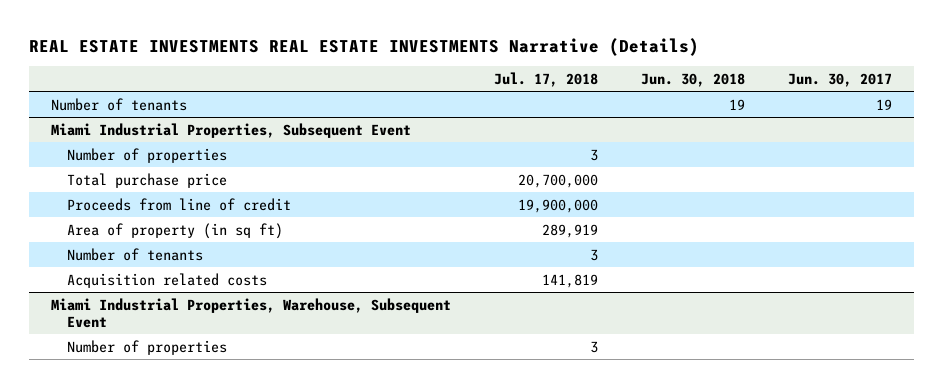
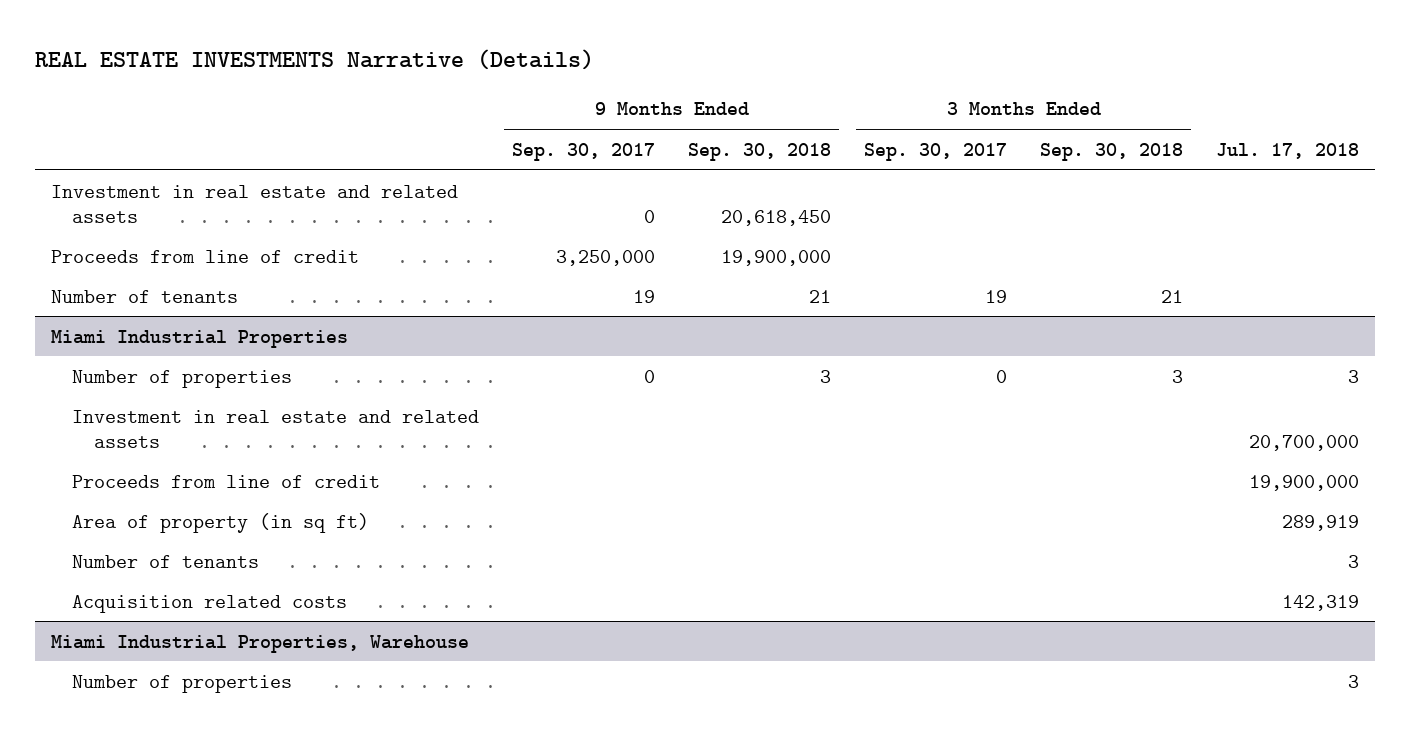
- REAL ESTATE INVESTMENTS REAL ESTATE INVESTMENTS Narrative (Details)
+ REAL ESTATE INVESTMENTS Narrative (Details)
- | Jul. 17, 2018 | Jun. 30, 2018 | Jun. 30, 2017
+ | 9 Months Ended Sep. 30, 2017 | 9 Months Ended Sep. 30, 2018 | 3 Months Ended Sep. 30, 2017 | 3 Months Ended Sep. 30, 2018 | Jul. 17, 2018
+ Investment in real estate and related assets | 0 | 20,618,450 | | |
+ Proceeds from line of credit | 3,250,000 | 19,900,000 | | |
- Miami Industrial Properties, Subsequent Event
+ Miami Industrial Properties
- Total purchase price | 20,700,000 | |
+ Investment in real estate and related assets | | | | | 20,700,000
- Acquisition related costs | 141,819 | |
- Miami Industrial Properties, Warehouse, Subsequent Event
+ Acquisition related costs | | | | | 142,319
+ Miami Industrial Properties, Warehouse

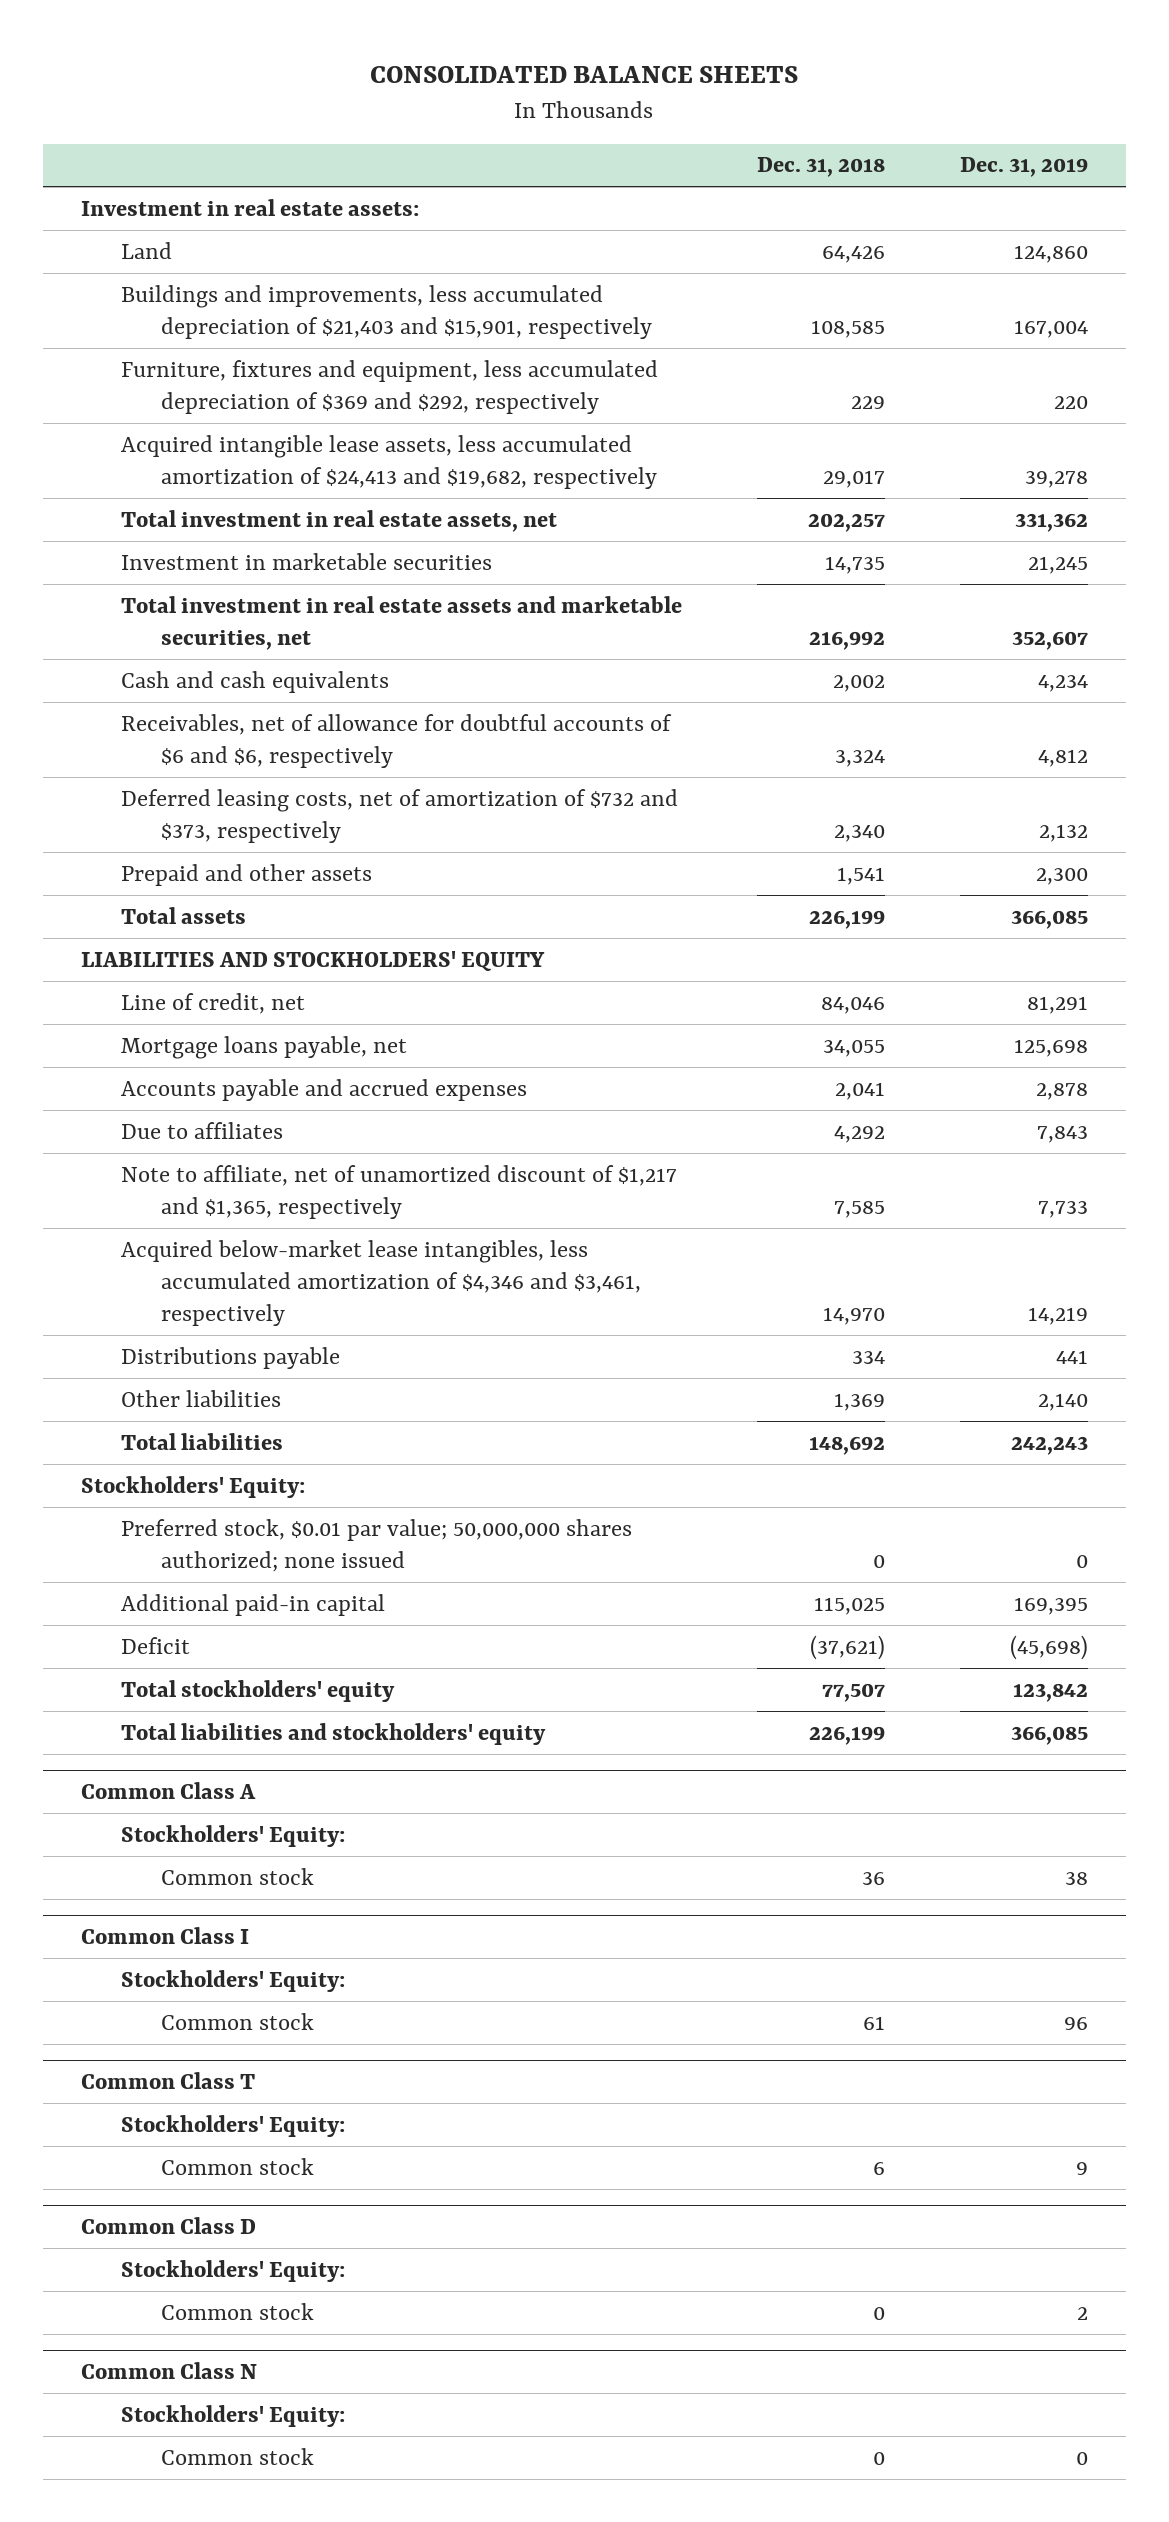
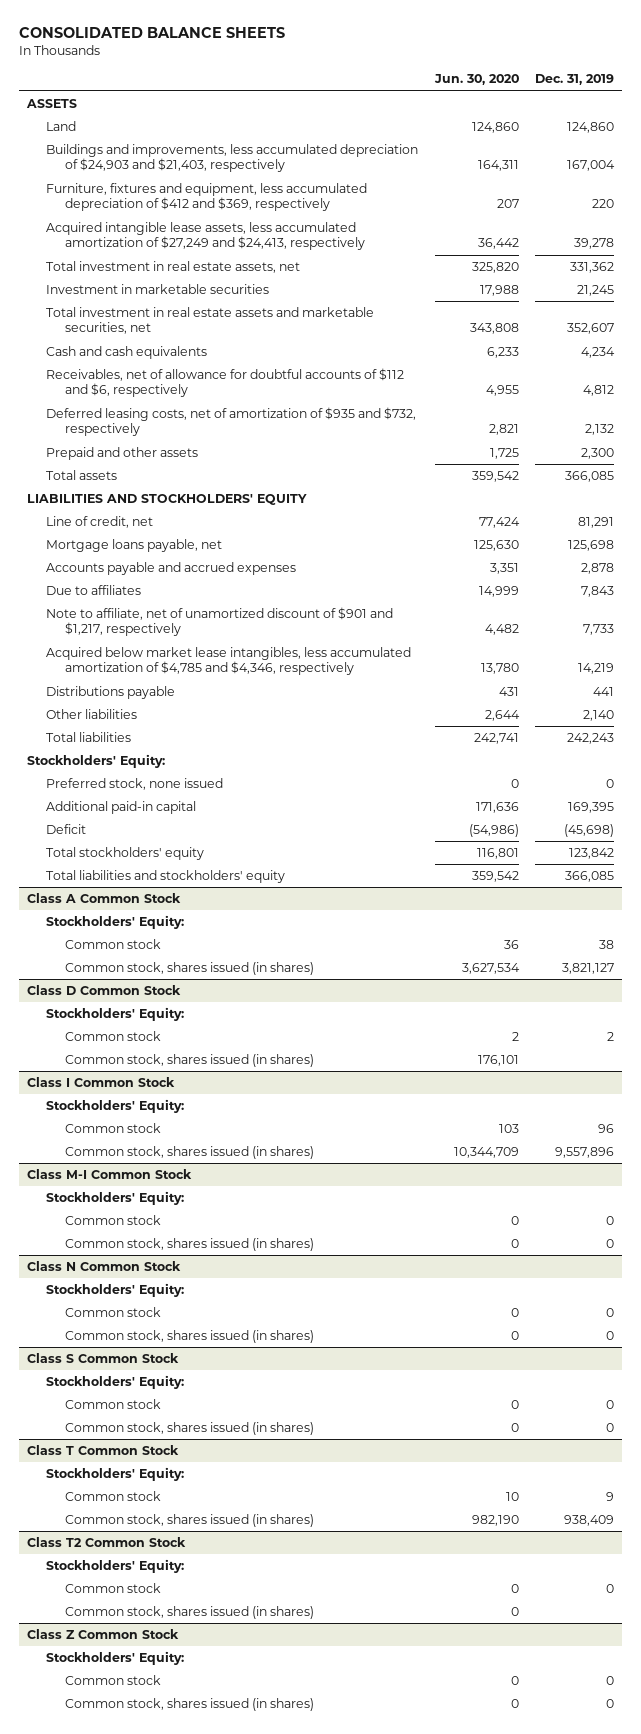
- | Dec. 31, 2018 | Dec. 31, 2019
+ | Jun. 30, 2020 | Dec. 31, 2019
- Investment in real estate assets:
+ ASSETS
- Buildings and improvements, less accumulated depreciation of $21,403 and $15,901, respectively | 108,585 | 167,004
- Furniture, fixtures and equipment, less accumulated depreciation of $369 and $292, respectively | 229 | 220
- Acquired intangible lease assets, less accumulated amortization of $24,413 and $19,682, respectively | 29,017 | 39,278
+ Buildings and improvements, less accumulated depreciation of $24,903 and $21,403, respectively | 164,311 | 167,004
+ Furniture, fixtures and equipment, less accumulated depreciation of $412 and $369, respectively | 207 | 220
+ Acquired intangible lease assets, less accumulated amortization of $27,249 and $24,413, respectively | 36,442 | 39,278
- Receivables, net of allowance for doubtful accounts of $6 and $6, respectively | 3,324 | 4,812
- Deferred leasing costs, net of amortization of $732 and $373, respectively | 2,340 | 2,132
+ Receivables, net of allowance for doubtful accounts of $112 and $6, respectively | 4,955 | 4,812
+ Deferred leasing costs, net of amortization of $935 and $732, respectively | 2,821 | 2,132
- Note to affiliate, net of unamortized discount of $1,217 and $1,365, respectively | 7,585 | 7,733
- Acquired below-market lease intangibles, less accumulated amortization of $4,346 and $3,461, respectively | 14,970 | 14,219
+ Note to affiliate, net of unamortized discount of $901 and $1,217, respectively | 4,482 | 7,733
+ Acquired below market lease intangibles, less accumulated amortization of $4,785 and $4,346, respectively | 13,780 | 14,219
- Preferred stock, $0.01 par value; 50,000,000 shares authorized; none issued | 0 | 0
+ Preferred stock, none issued | 0 | 0
- Common Class A
+ Class A Common Stock
- Common Class I
+ Common stock, shares issued (in shares) | 3,627,534 | 3,821,127
+ Class D Common Stock
+ Common stock | 2 | 2
+ Common stock, shares issued (in shares) | 176,101 |
+ Class I Common Stock
+ Stockholders' Equity:
- Common Class T
+ Common stock, shares issued (in shares) | 10,344,709 | 9,557,896
+ Class M-I Common Stock
+ Common stock | 0 | 0
+ Common stock, shares issued (in shares) | 0 | 0
+ Class N Common Stock
+ Stockholders' Equity:
+ Common stock | 0 | 0
+ Common stock, shares issued (in shares) | 0 | 0
+ Class S Common Stock
+ Stockholders' Equity:
+ Common stock | 0 | 0
+ Common stock, shares issued (in shares) | 0 | 0
+ Class T Common Stock
+ Stockholders' Equity:
- Common Class D
+ Common stock, shares issued (in shares) | 982,190 | 938,409
+ Class T2 Common Stock
- Common stock | 0 | 2
- Common Class N
+ Common stock | 0 | 0
+ Common stock, shares issued (in shares) | 0 |
+ Class Z Common Stock
+ Common stock, shares issued (in shares) | 0 | 0

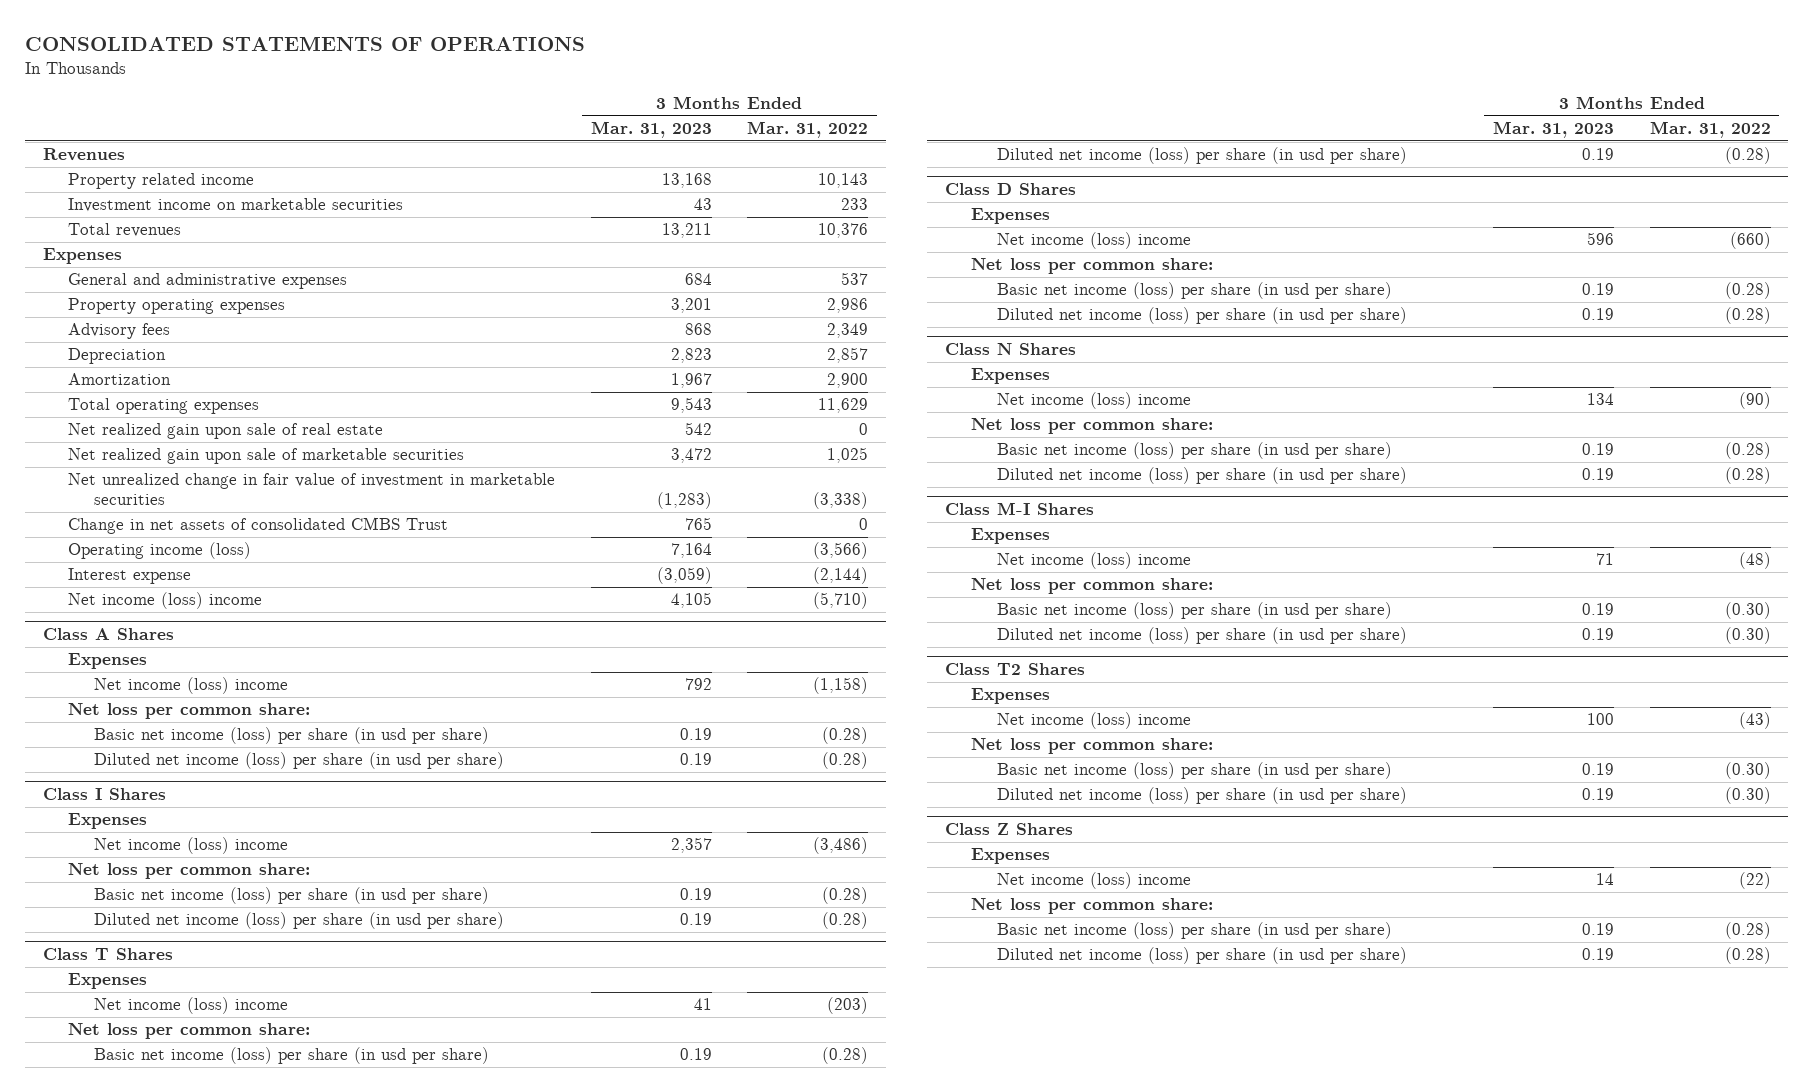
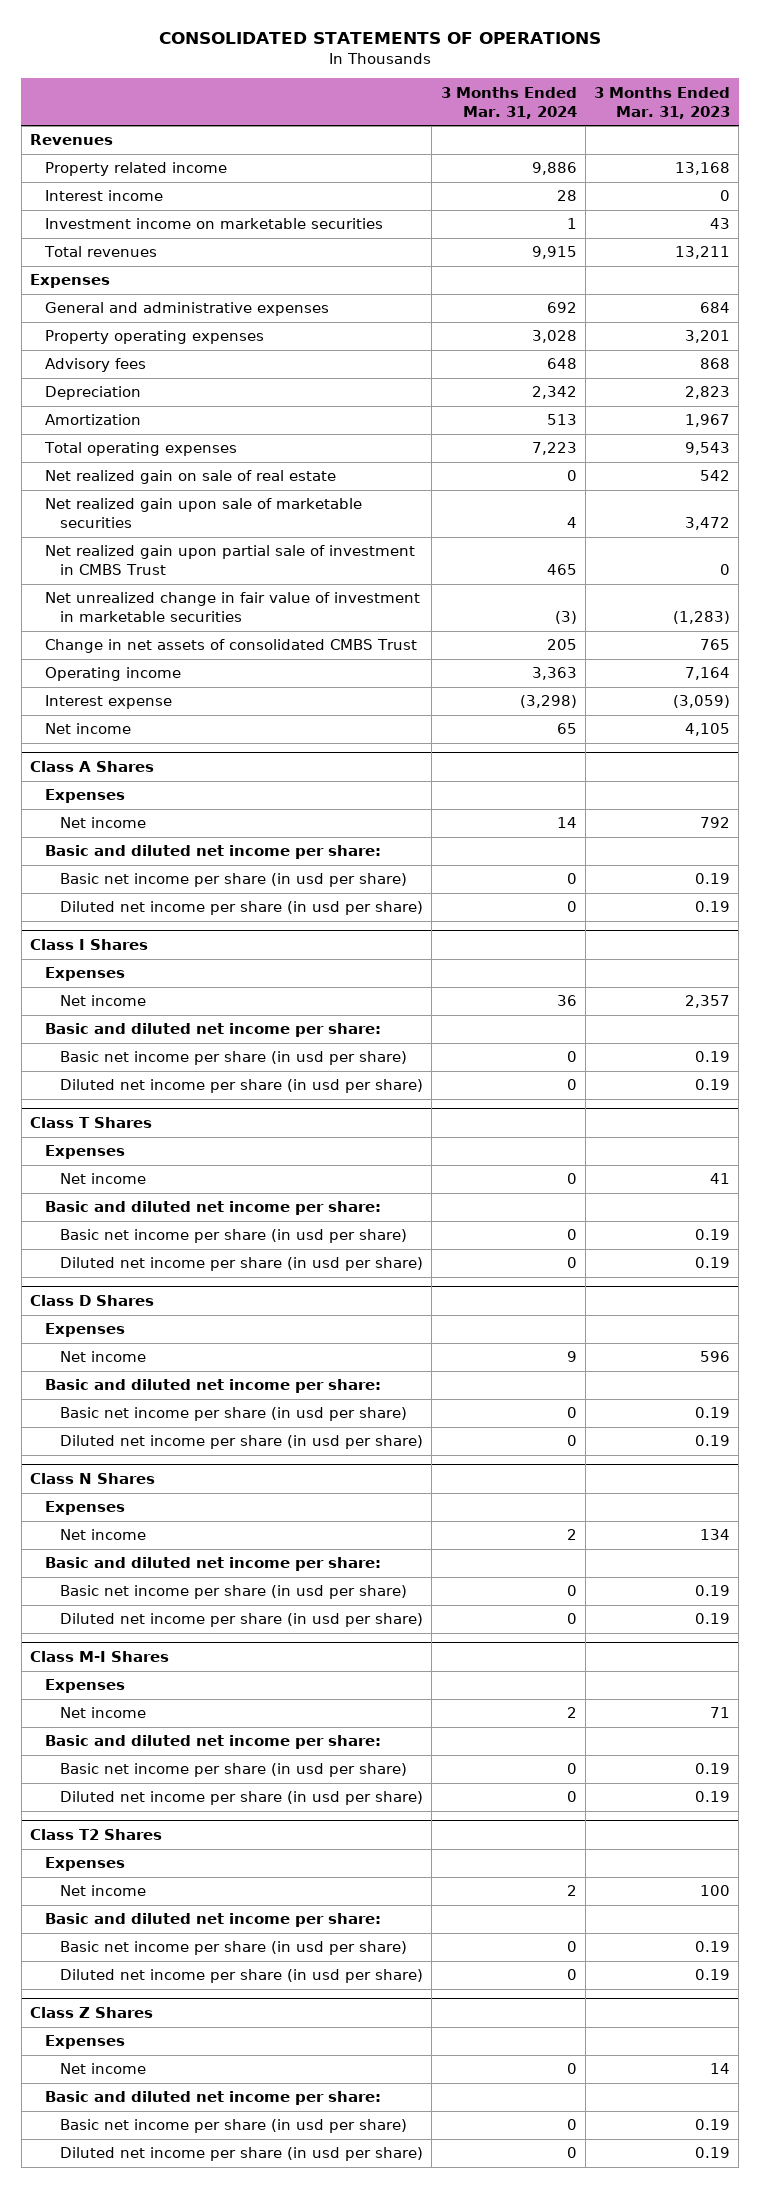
- | 3 Months Ended Mar. 31, 2023 | 3 Months Ended Mar. 31, 2022
+ | 3 Months Ended Mar. 31, 2024 | 3 Months Ended Mar. 31, 2023
+ Interest income | 28 | 0
- Net realized gain upon sale of real estate | 542 | 0
+ Net realized gain on sale of real estate | 0 | 542
+ Net realized gain upon partial sale of investment in CMBS Trust | 465 | 0
- Operating income (loss) | 7,164 | (3,566)
+ Operating income | 3,363 | 7,164
- Net income (loss) income | 4,105 | (5,710)
+ Net income | 65 | 4,105
@ Class A Shares
- Net income (loss) income | 792 | (1,158)
- Net loss per common share:
- Basic net income (loss) per share (in usd per share) | 0.19 | (0.28)
- Diluted net income (loss) per share (in usd per share) | 0.19 | (0.28)
+ Net income | 14 | 792
+ Basic and diluted net income per share:
+ Basic net income per share (in usd per share) | 0 | 0.19
+ Diluted net income per share (in usd per share) | 0 | 0.19
@ Class I Shares
- Net income (loss) income | 2,357 | (3,486)
- Net loss per common share:
- Basic net income (loss) per share (in usd per share) | 0.19 | (0.28)
- Diluted net income (loss) per share (in usd per share) | 0.19 | (0.28)
+ Net income | 36 | 2,357
+ Basic and diluted net income per share:
+ Basic net income per share (in usd per share) | 0 | 0.19
+ Diluted net income per share (in usd per share) | 0 | 0.19
@ Class T Shares
- Net income (loss) income | 41 | (203)
- Net loss per common share:
- Basic net income (loss) per share (in usd per share) | 0.19 | (0.28)
- Diluted net income (loss) per share (in usd per share) | 0.19 | (0.28)
+ Net income | 0 | 41
+ Basic and diluted net income per share:
+ Basic net income per share (in usd per share) | 0 | 0.19
+ Diluted net income per share (in usd per share) | 0 | 0.19
@ Class D Shares
- Net income (loss) income | 596 | (660)
- Net loss per common share:
- Basic net income (loss) per share (in usd per share) | 0.19 | (0.28)
- Diluted net income (loss) per share (in usd per share) | 0.19 | (0.28)
+ Net income | 9 | 596
+ Basic and diluted net income per share:
+ Basic net income per share (in usd per share) | 0 | 0.19
+ Diluted net income per share (in usd per share) | 0 | 0.19
@ Class N Shares
- Net income (loss) income | 134 | (90)
- Net loss per common share:
- Basic net income (loss) per share (in usd per share) | 0.19 | (0.28)
- Diluted net income (loss) per share (in usd per share) | 0.19 | (0.28)
+ Net income | 2 | 134
+ Basic and diluted net income per share:
+ Basic net income per share (in usd per share) | 0 | 0.19
+ Diluted net income per share (in usd per share) | 0 | 0.19
@ Class M-I Shares
- Net income (loss) income | 71 | (48)
- Net loss per common share:
- Basic net income (loss) per share (in usd per share) | 0.19 | (0.30)
- Diluted net income (loss) per share (in usd per share) | 0.19 | (0.30)
+ Net income | 2 | 71
+ Basic and diluted net income per share:
+ Basic net income per share (in usd per share) | 0 | 0.19
+ Diluted net income per share (in usd per share) | 0 | 0.19
@ Class T2 Shares
- Net income (loss) income | 100 | (43)
- Net loss per common share:
- Basic net income (loss) per share (in usd per share) | 0.19 | (0.30)
- Diluted net income (loss) per share (in usd per share) | 0.19 | (0.30)
+ Net income | 2 | 100
+ Basic and diluted net income per share:
+ Basic net income per share (in usd per share) | 0 | 0.19
+ Diluted net income per share (in usd per share) | 0 | 0.19
@ Class Z Shares
- Net income (loss) income | 14 | (22)
- Net loss per common share:
- Basic net income (loss) per share (in usd per share) | 0.19 | (0.28)
- Diluted net income (loss) per share (in usd per share) | 0.19 | (0.28)
+ Net income | 0 | 14
+ Basic and diluted net income per share:
+ Basic net income per share (in usd per share) | 0 | 0.19
+ Diluted net income per share (in usd per share) | 0 | 0.19

